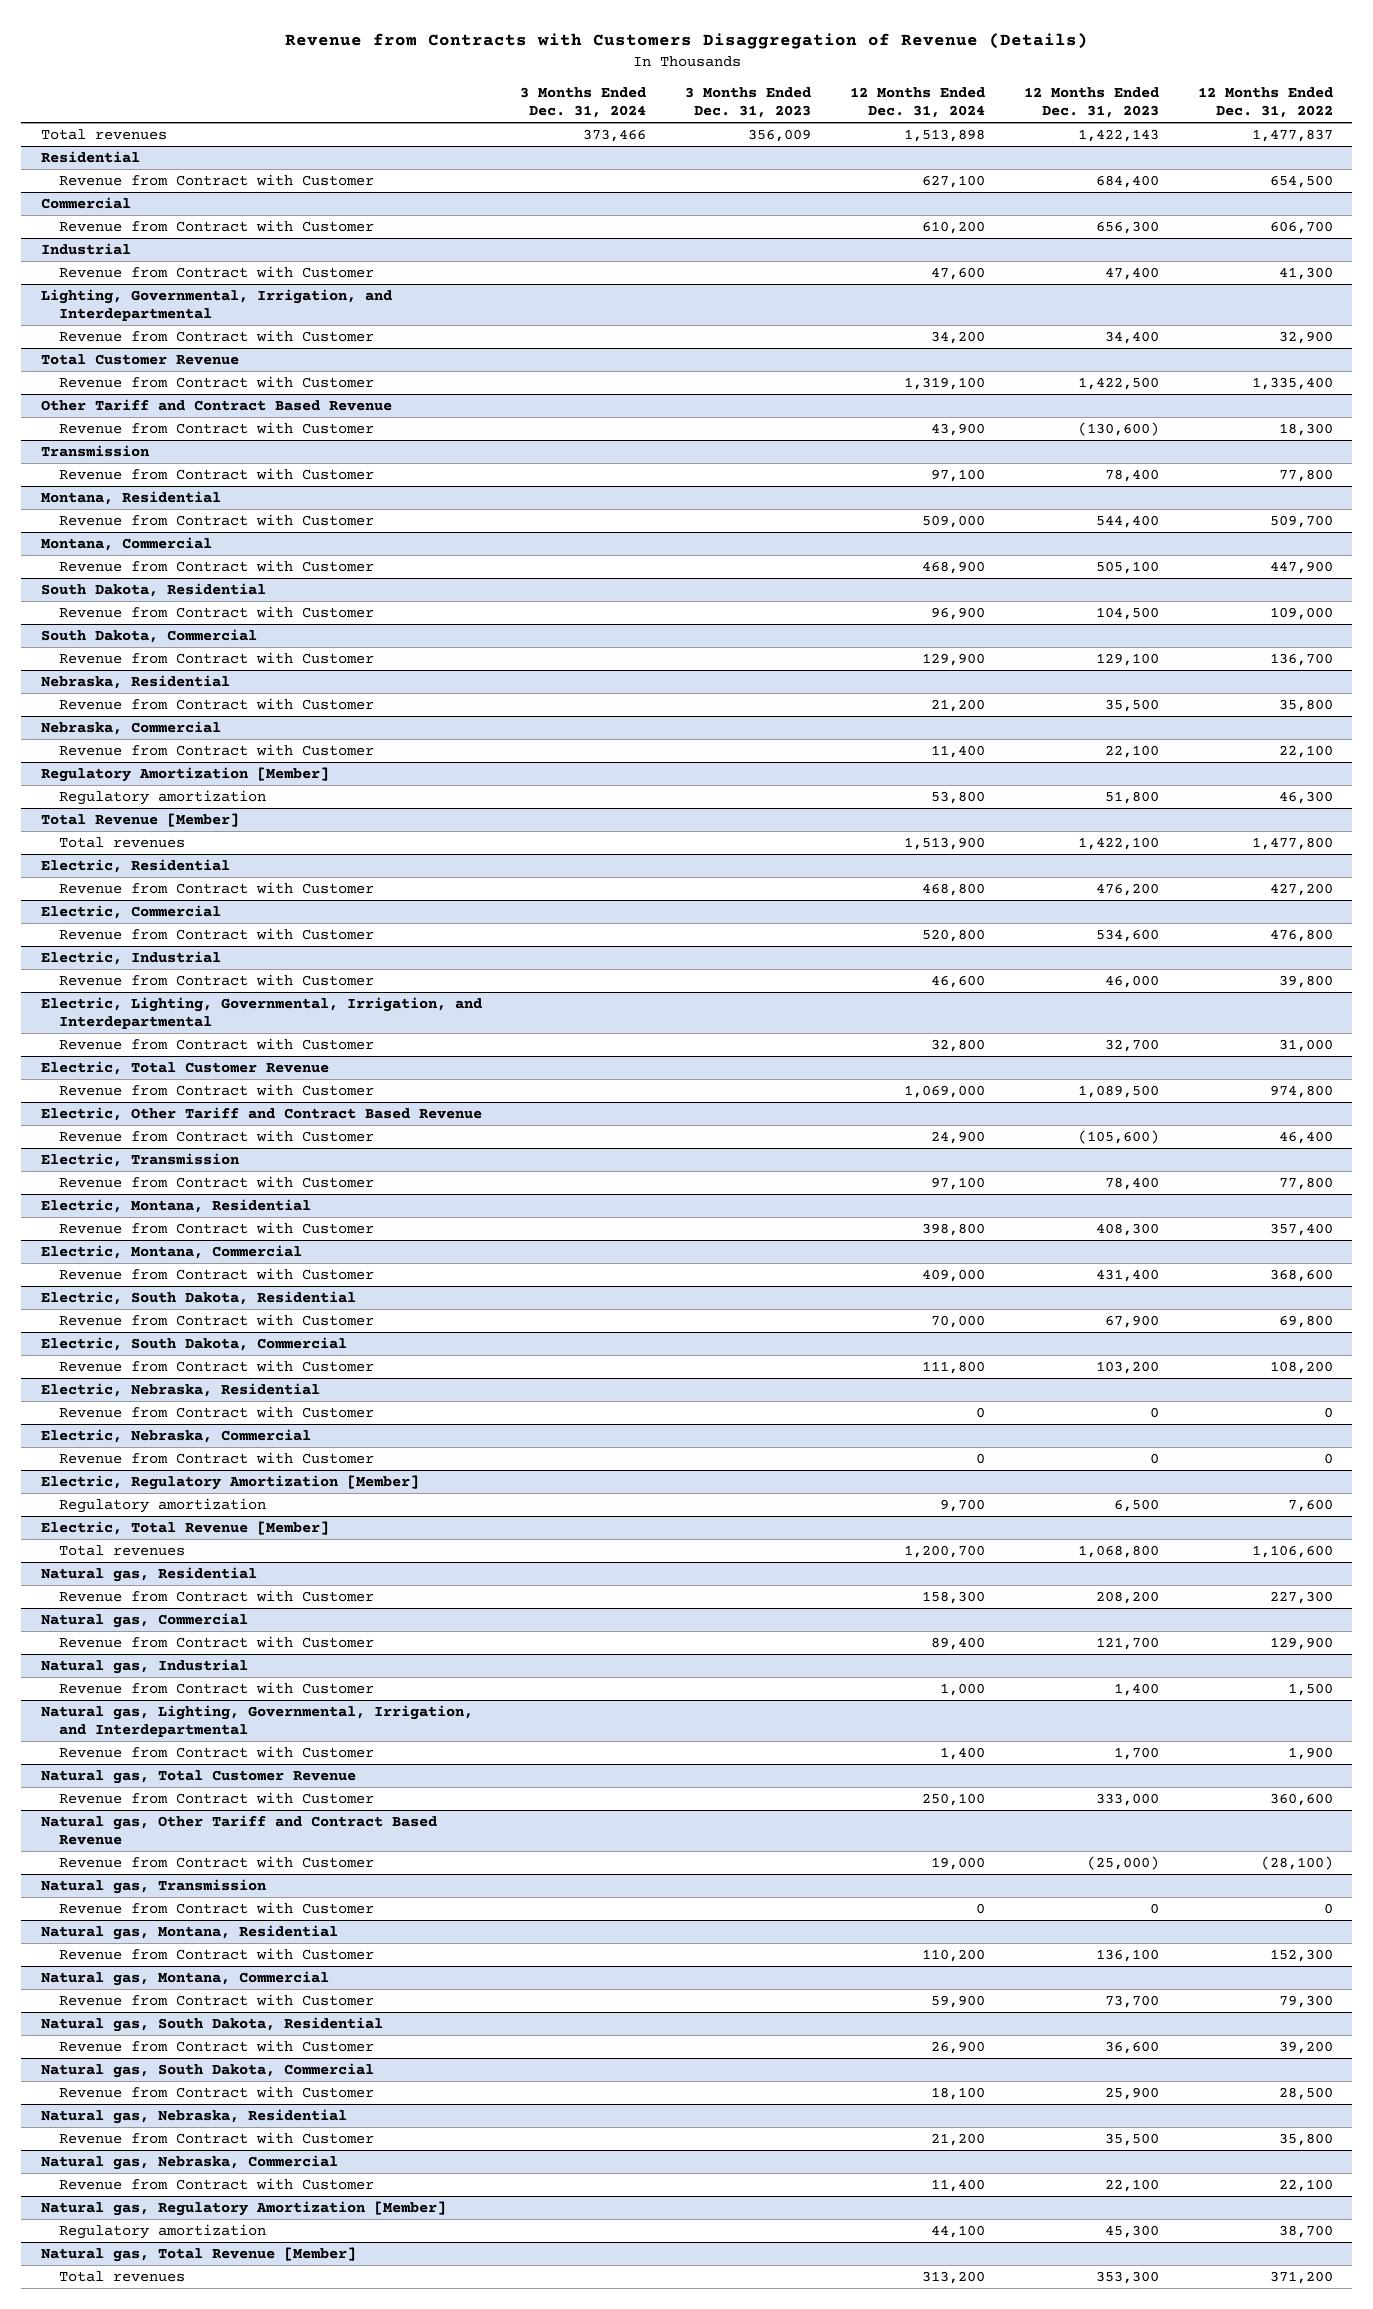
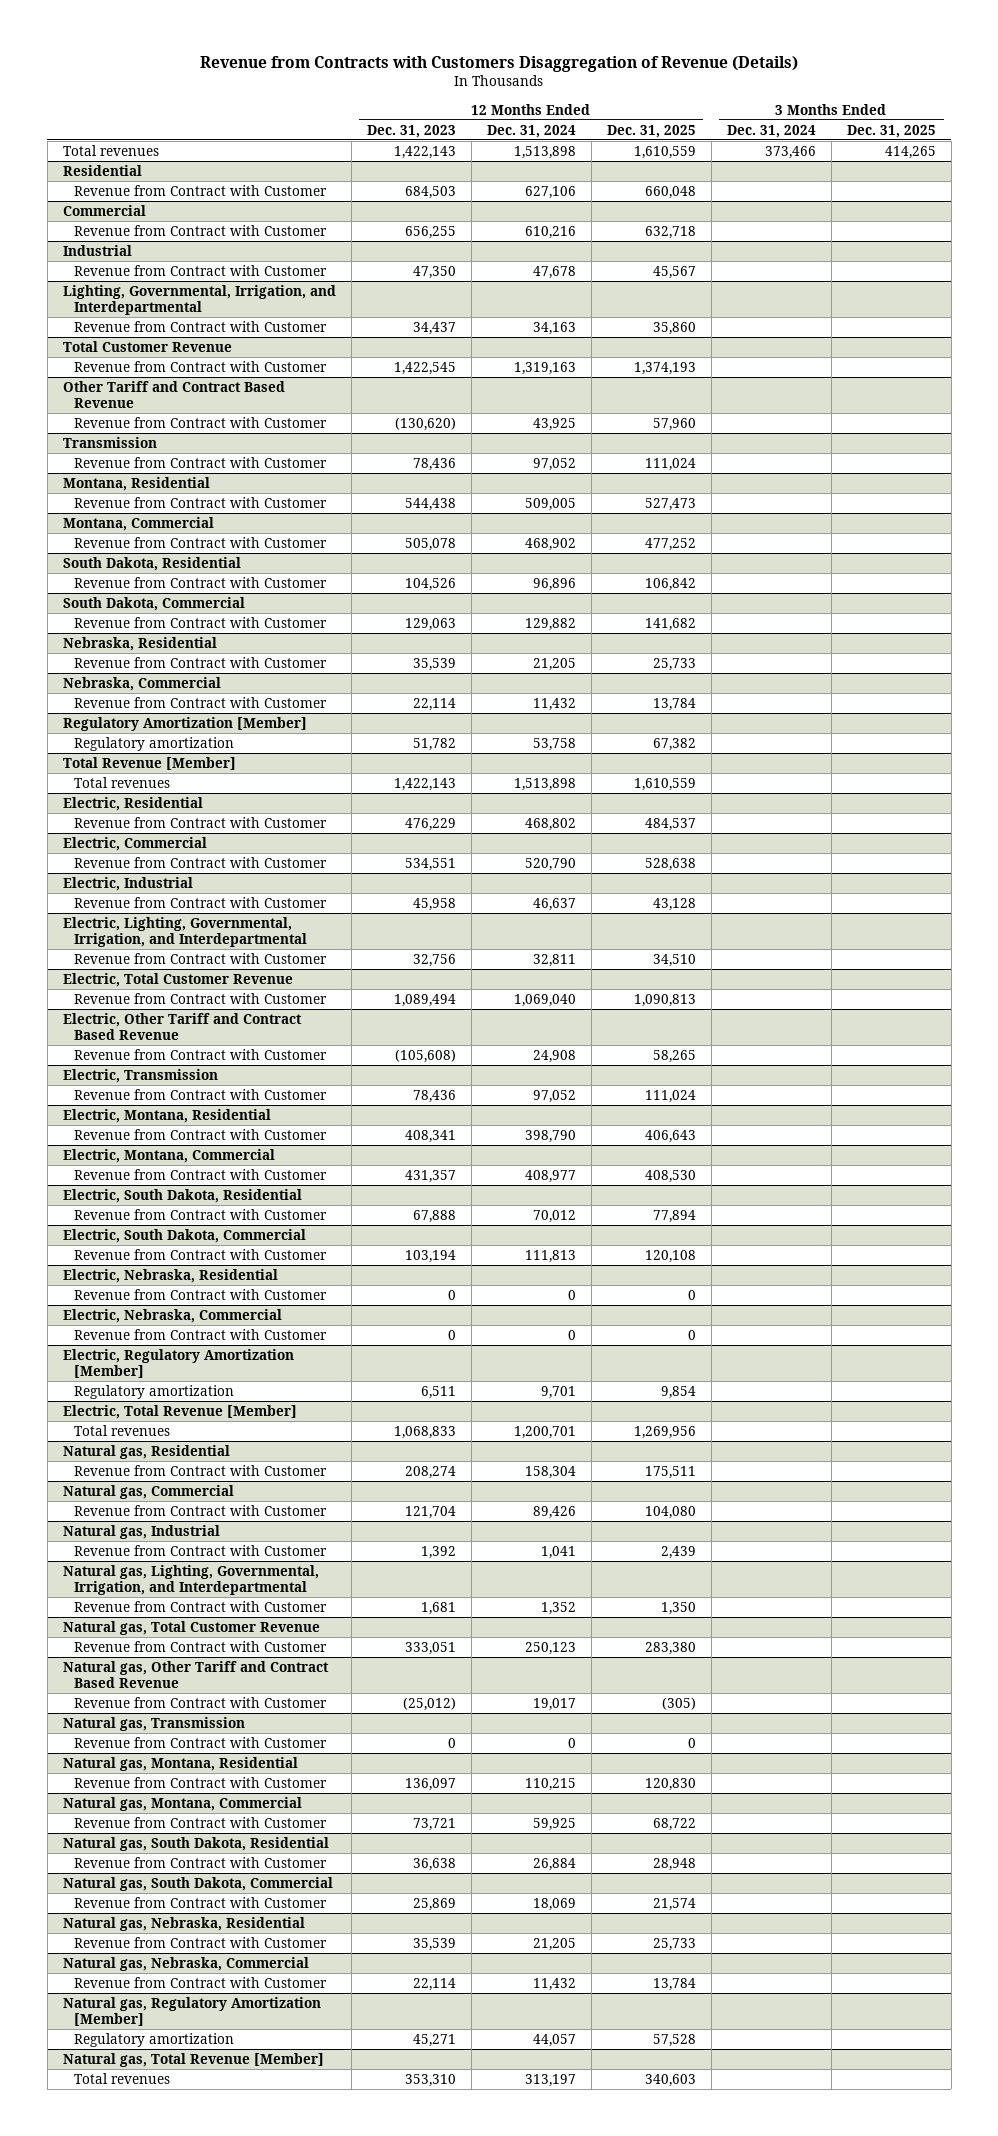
- | 3 Months Ended Dec. 31, 2024 | 3 Months Ended Dec. 31, 2023 | 12 Months Ended Dec. 31, 2024 | 12 Months Ended Dec. 31, 2023 | 12 Months Ended Dec. 31, 2022
+ | 12 Months Ended Dec. 31, 2023 | 12 Months Ended Dec. 31, 2024 | 12 Months Ended Dec. 31, 2025 | 3 Months Ended Dec. 31, 2024 | 3 Months Ended Dec. 31, 2025
@ Residential
- Revenue from Contract with Customer | | | 627,100 | 684,400 | 654,500
+ Revenue from Contract with Customer | 684,503 | 627,106 | 660,048 | |
@ Commercial
- Revenue from Contract with Customer | | | 610,200 | 656,300 | 606,700
+ Revenue from Contract with Customer | 656,255 | 610,216 | 632,718 | |
@ Industrial
- Revenue from Contract with Customer | | | 47,600 | 47,400 | 41,300
+ Revenue from Contract with Customer | 47,350 | 47,678 | 45,567 | |
@ Lighting, Governmental, Irrigation, and Interdepartmental
- Revenue from Contract with Customer | | | 34,200 | 34,400 | 32,900
+ Revenue from Contract with Customer | 34,437 | 34,163 | 35,860 | |
@ Total Customer Revenue
- Revenue from Contract with Customer | | | 1,319,100 | 1,422,500 | 1,335,400
+ Revenue from Contract with Customer | 1,422,545 | 1,319,163 | 1,374,193 | |
@ Other Tariff and Contract Based Revenue
- Revenue from Contract with Customer | | | 43,900 | (130,600) | 18,300
+ Revenue from Contract with Customer | (130,620) | 43,925 | 57,960 | |
@ Transmission
- Revenue from Contract with Customer | | | 97,100 | 78,400 | 77,800
+ Revenue from Contract with Customer | 78,436 | 97,052 | 111,024 | |
@ Montana, Residential
- Revenue from Contract with Customer | | | 509,000 | 544,400 | 509,700
+ Revenue from Contract with Customer | 544,438 | 509,005 | 527,473 | |
@ Montana, Commercial
- Revenue from Contract with Customer | | | 468,900 | 505,100 | 447,900
+ Revenue from Contract with Customer | 505,078 | 468,902 | 477,252 | |
@ South Dakota, Residential
- Revenue from Contract with Customer | | | 96,900 | 104,500 | 109,000
+ Revenue from Contract with Customer | 104,526 | 96,896 | 106,842 | |
@ South Dakota, Commercial
- Revenue from Contract with Customer | | | 129,900 | 129,100 | 136,700
+ Revenue from Contract with Customer | 129,063 | 129,882 | 141,682 | |
@ Nebraska, Residential
- Revenue from Contract with Customer | | | 21,200 | 35,500 | 35,800
+ Revenue from Contract with Customer | 35,539 | 21,205 | 25,733 | |
@ Nebraska, Commercial
- Revenue from Contract with Customer | | | 11,400 | 22,100 | 22,100
+ Revenue from Contract with Customer | 22,114 | 11,432 | 13,784 | |
@ Regulatory Amortization [Member]
- Regulatory amortization | | | 53,800 | 51,800 | 46,300
+ Regulatory amortization | 51,782 | 53,758 | 67,382 | |
@ Total Revenue [Member]
- Total revenues | | | 1,513,900 | 1,422,100 | 1,477,800
+ Total revenues | 1,422,143 | 1,513,898 | 1,610,559 | |
@ Electric, Residential
- Revenue from Contract with Customer | | | 468,800 | 476,200 | 427,200
+ Revenue from Contract with Customer | 476,229 | 468,802 | 484,537 | |
@ Electric, Commercial
- Revenue from Contract with Customer | | | 520,800 | 534,600 | 476,800
+ Revenue from Contract with Customer | 534,551 | 520,790 | 528,638 | |
@ Electric, Industrial
- Revenue from Contract with Customer | | | 46,600 | 46,000 | 39,800
+ Revenue from Contract with Customer | 45,958 | 46,637 | 43,128 | |
@ Electric, Lighting, Governmental, Irrigation, and Interdepartmental
- Revenue from Contract with Customer | | | 32,800 | 32,700 | 31,000
+ Revenue from Contract with Customer | 32,756 | 32,811 | 34,510 | |
@ Electric, Total Customer Revenue
- Revenue from Contract with Customer | | | 1,069,000 | 1,089,500 | 974,800
+ Revenue from Contract with Customer | 1,089,494 | 1,069,040 | 1,090,813 | |
@ Electric, Other Tariff and Contract Based Revenue
- Revenue from Contract with Customer | | | 24,900 | (105,600) | 46,400
+ Revenue from Contract with Customer | (105,608) | 24,908 | 58,265 | |
@ Electric, Transmission
- Revenue from Contract with Customer | | | 97,100 | 78,400 | 77,800
+ Revenue from Contract with Customer | 78,436 | 97,052 | 111,024 | |
@ Electric, Montana, Residential
- Revenue from Contract with Customer | | | 398,800 | 408,300 | 357,400
+ Revenue from Contract with Customer | 408,341 | 398,790 | 406,643 | |
@ Electric, Montana, Commercial
- Revenue from Contract with Customer | | | 409,000 | 431,400 | 368,600
+ Revenue from Contract with Customer | 431,357 | 408,977 | 408,530 | |
@ Electric, South Dakota, Residential
- Revenue from Contract with Customer | | | 70,000 | 67,900 | 69,800
+ Revenue from Contract with Customer | 67,888 | 70,012 | 77,894 | |
@ Electric, South Dakota, Commercial
- Revenue from Contract with Customer | | | 111,800 | 103,200 | 108,200
+ Revenue from Contract with Customer | 103,194 | 111,813 | 120,108 | |
@ Electric, Regulatory Amortization [Member]
- Regulatory amortization | | | 9,700 | 6,500 | 7,600
+ Regulatory amortization | 6,511 | 9,701 | 9,854 | |
@ Electric, Total Revenue [Member]
- Total revenues | | | 1,200,700 | 1,068,800 | 1,106,600
+ Total revenues | 1,068,833 | 1,200,701 | 1,269,956 | |
@ Natural gas, Residential
- Revenue from Contract with Customer | | | 158,300 | 208,200 | 227,300
+ Revenue from Contract with Customer | 208,274 | 158,304 | 175,511 | |
@ Natural gas, Commercial
- Revenue from Contract with Customer | | | 89,400 | 121,700 | 129,900
+ Revenue from Contract with Customer | 121,704 | 89,426 | 104,080 | |
@ Natural gas, Industrial
- Revenue from Contract with Customer | | | 1,000 | 1,400 | 1,500
+ Revenue from Contract with Customer | 1,392 | 1,041 | 2,439 | |
@ Natural gas, Lighting, Governmental, Irrigation, and Interdepartmental
- Revenue from Contract with Customer | | | 1,400 | 1,700 | 1,900
+ Revenue from Contract with Customer | 1,681 | 1,352 | 1,350 | |
@ Natural gas, Total Customer Revenue
- Revenue from Contract with Customer | | | 250,100 | 333,000 | 360,600
+ Revenue from Contract with Customer | 333,051 | 250,123 | 283,380 | |
@ Natural gas, Other Tariff and Contract Based Revenue
- Revenue from Contract with Customer | | | 19,000 | (25,000) | (28,100)
+ Revenue from Contract with Customer | (25,012) | 19,017 | (305) | |
@ Natural gas, Montana, Residential
- Revenue from Contract with Customer | | | 110,200 | 136,100 | 152,300
+ Revenue from Contract with Customer | 136,097 | 110,215 | 120,830 | |
@ Natural gas, Montana, Commercial
- Revenue from Contract with Customer | | | 59,900 | 73,700 | 79,300
+ Revenue from Contract with Customer | 73,721 | 59,925 | 68,722 | |
@ Natural gas, South Dakota, Residential
- Revenue from Contract with Customer | | | 26,900 | 36,600 | 39,200
+ Revenue from Contract with Customer | 36,638 | 26,884 | 28,948 | |
@ Natural gas, South Dakota, Commercial
- Revenue from Contract with Customer | | | 18,100 | 25,900 | 28,500
+ Revenue from Contract with Customer | 25,869 | 18,069 | 21,574 | |
@ Natural gas, Nebraska, Residential
- Revenue from Contract with Customer | | | 21,200 | 35,500 | 35,800
+ Revenue from Contract with Customer | 35,539 | 21,205 | 25,733 | |
@ Natural gas, Nebraska, Commercial
- Revenue from Contract with Customer | | | 11,400 | 22,100 | 22,100
+ Revenue from Contract with Customer | 22,114 | 11,432 | 13,784 | |
@ Natural gas, Regulatory Amortization [Member]
- Regulatory amortization | | | 44,100 | 45,300 | 38,700
+ Regulatory amortization | 45,271 | 44,057 | 57,528 | |
@ Natural gas, Total Revenue [Member]
- Total revenues | | | 313,200 | 353,300 | 371,200
+ Total revenues | 353,310 | 313,197 | 340,603 | |

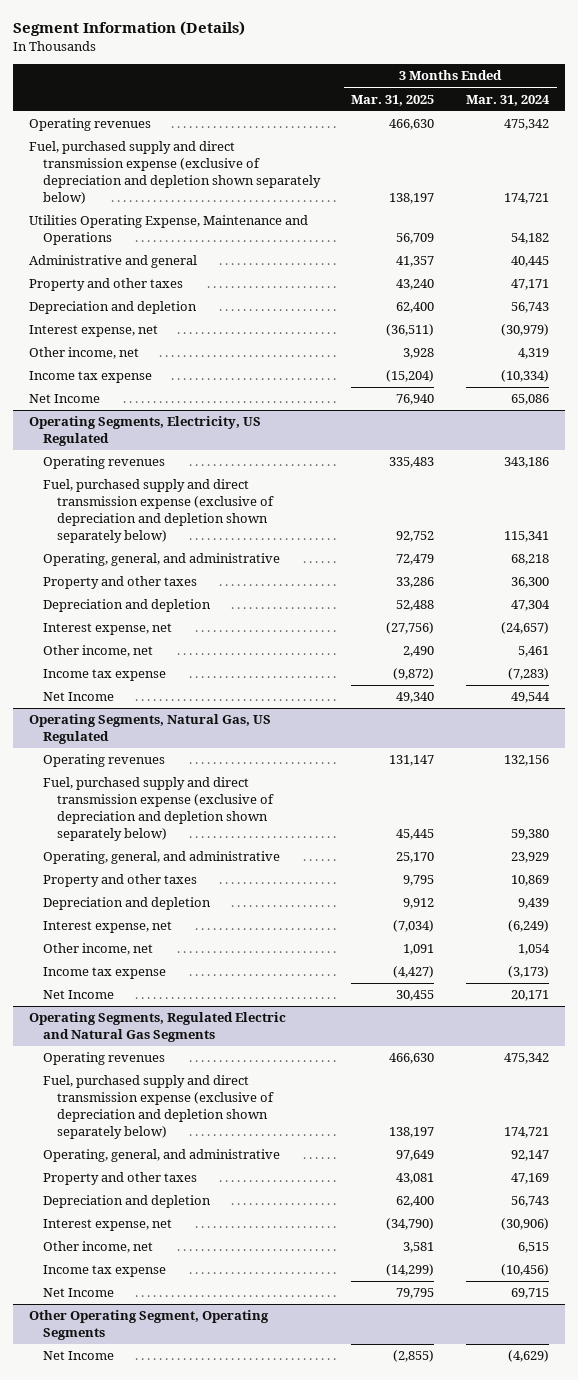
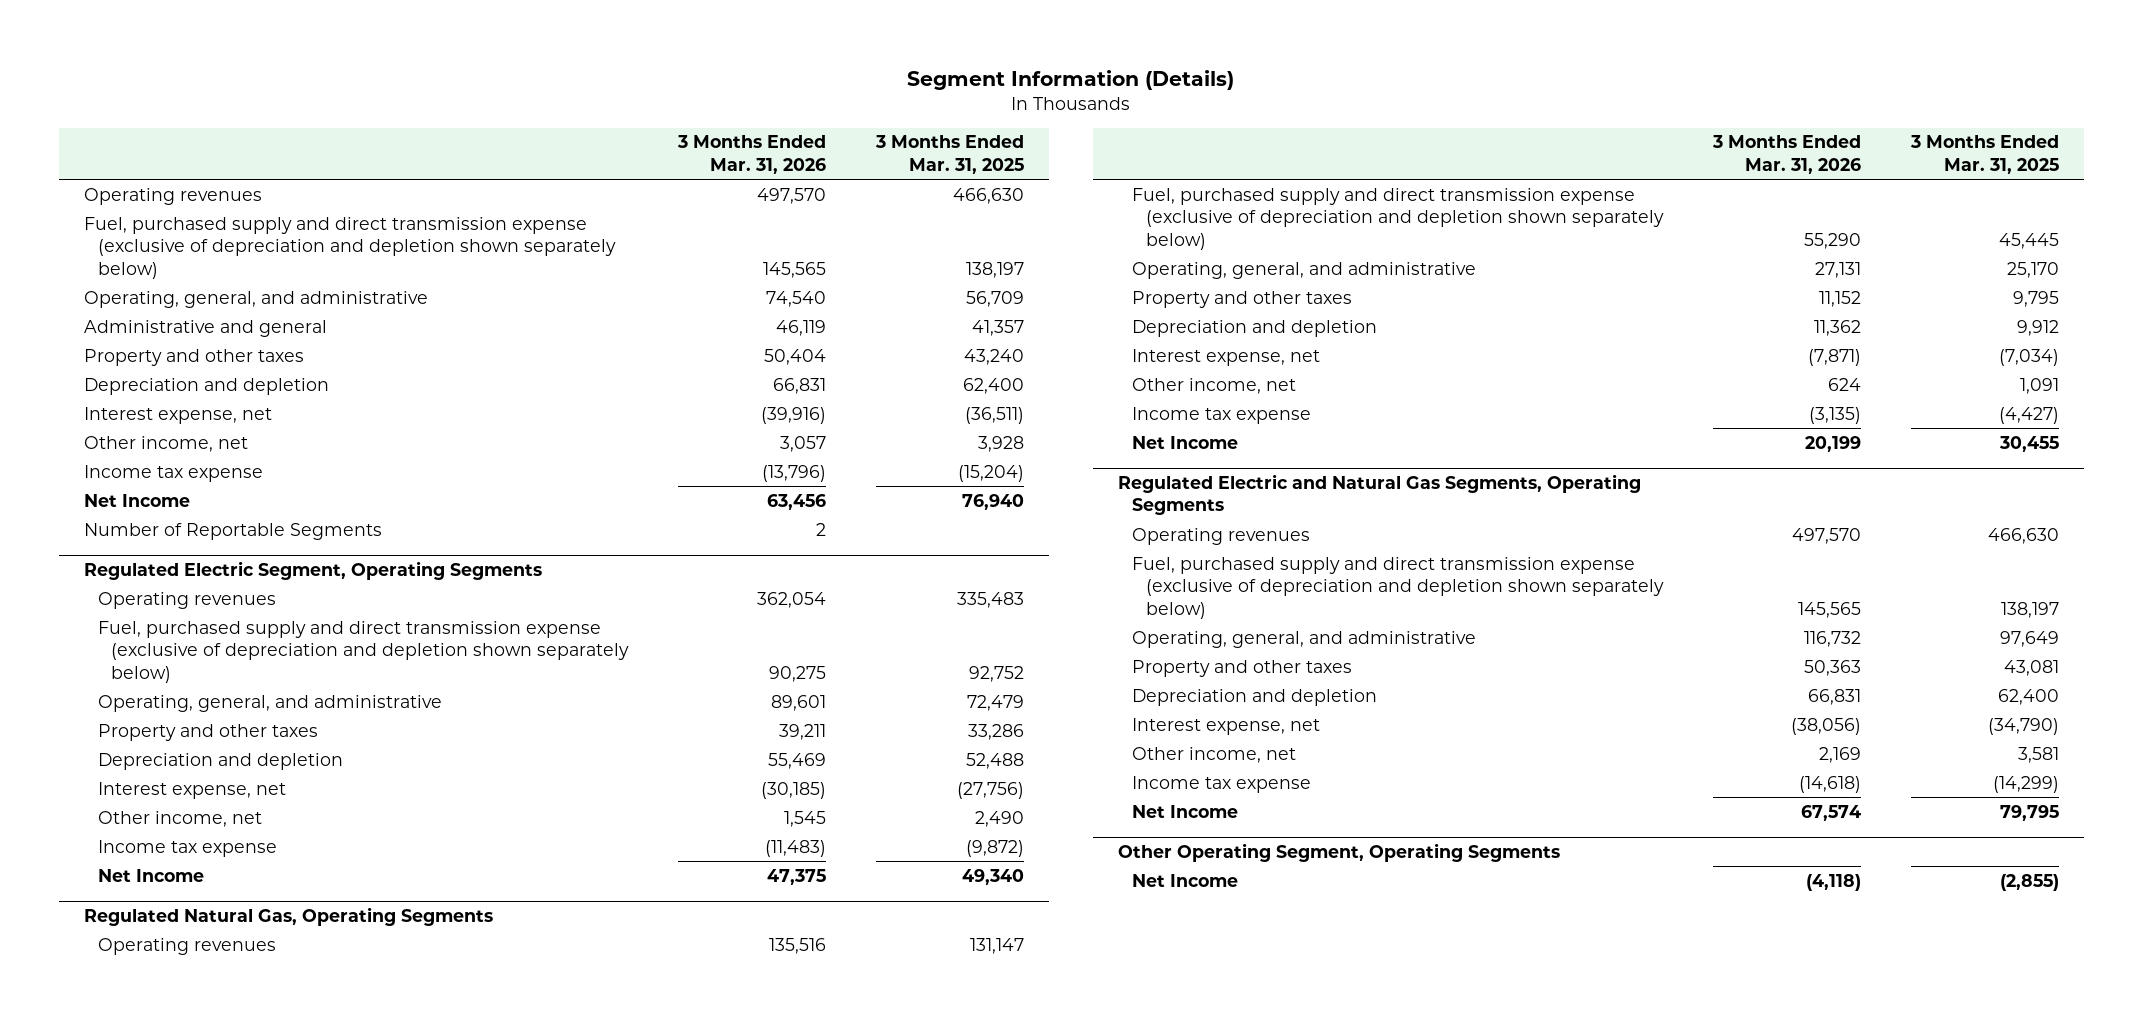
- | 3 Months Ended Mar. 31, 2025 | 3 Months Ended Mar. 31, 2024
+ | 3 Months Ended Mar. 31, 2026 | 3 Months Ended Mar. 31, 2025
- Utilities Operating Expense, Maintenance and Operations | 56,709 | 54,182
+ Operating, general, and administrative | 74,540 | 56,709
- Operating Segments, Electricity, US Regulated
+ Number of Reportable Segments | 2 |
+ Regulated Electric Segment, Operating Segments
- Operating Segments, Natural Gas, US Regulated
+ Regulated Natural Gas, Operating Segments
- Operating Segments, Regulated Electric and Natural Gas Segments
+ Regulated Electric and Natural Gas Segments, Operating Segments

